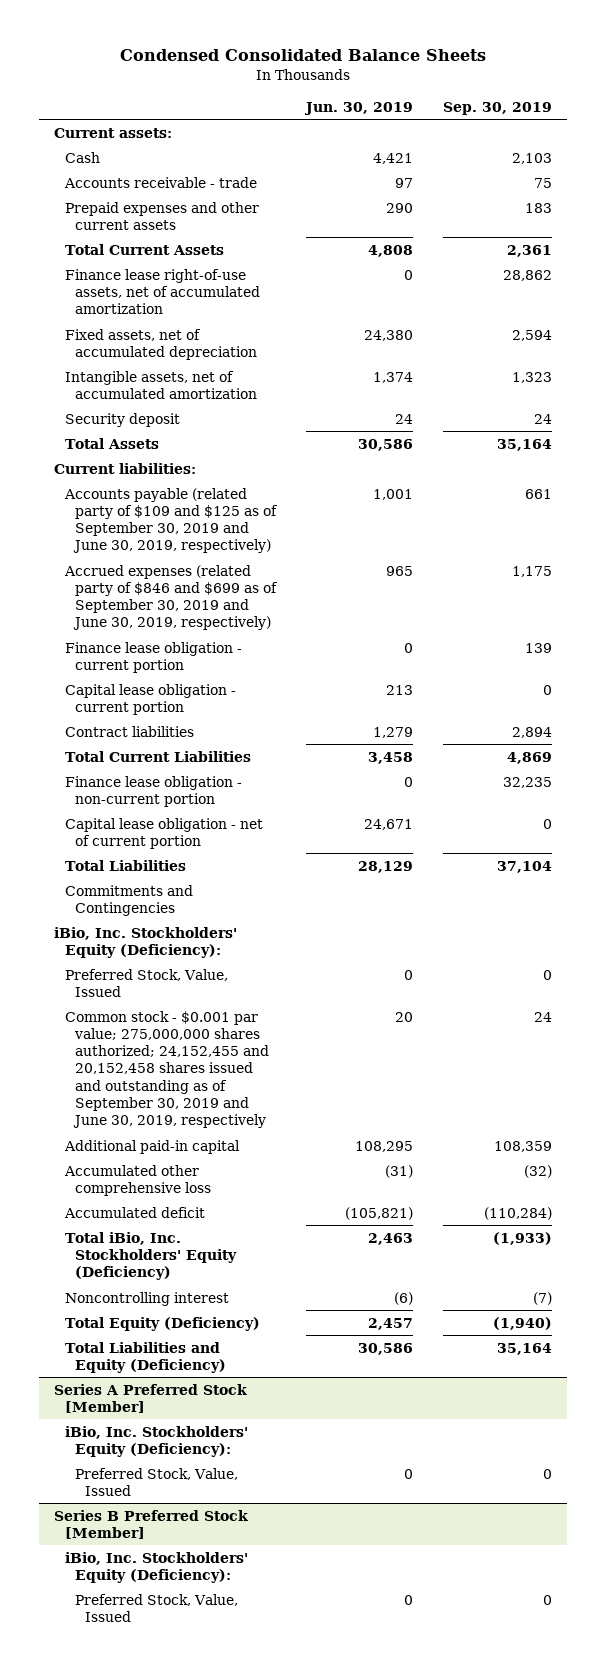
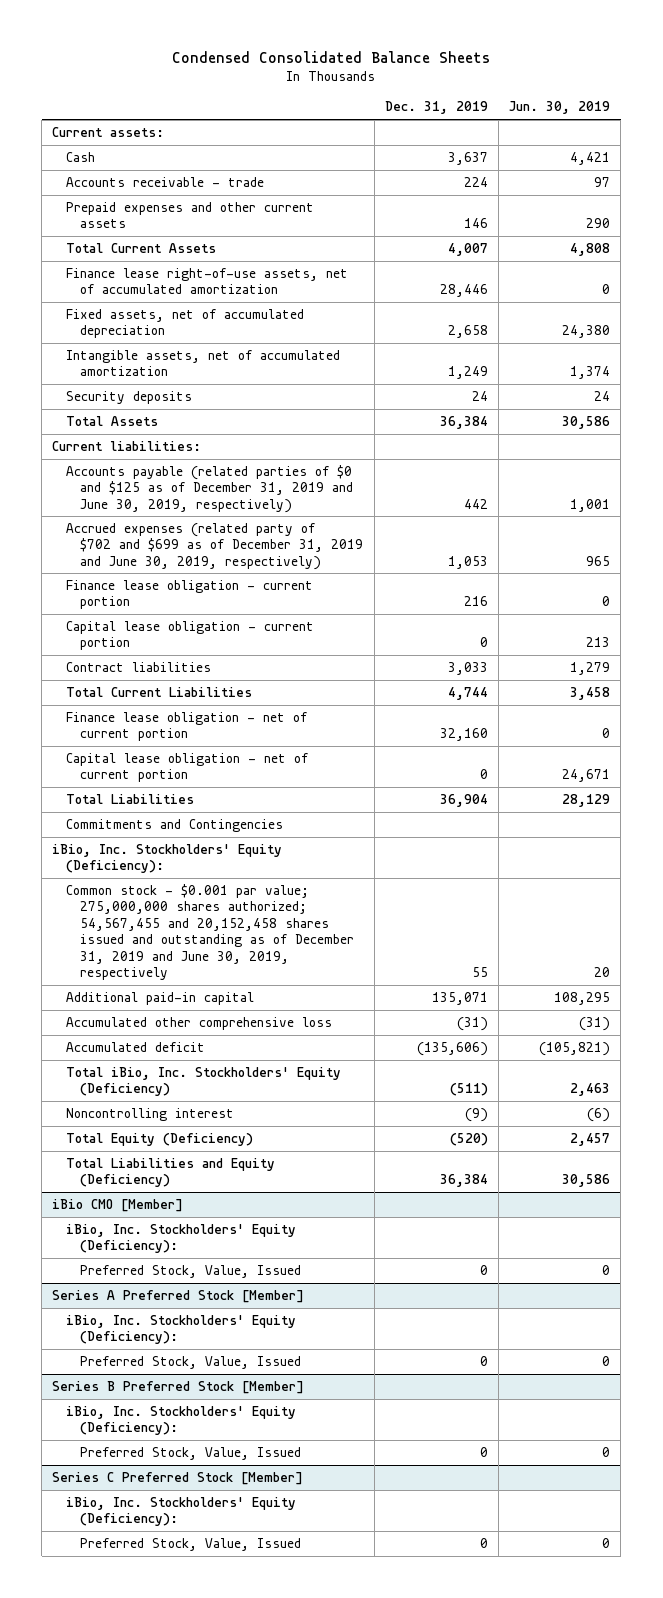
- | Jun. 30, 2019 | Sep. 30, 2019
+ | Dec. 31, 2019 | Jun. 30, 2019
- Security deposit | 24 | 24
+ Security deposits | 24 | 24
- Accounts payable (related party of $109 and $125 as of September 30, 2019 and June 30, 2019, respectively) | 1,001 | 661
- Accrued expenses (related party of $846 and $699 as of September 30, 2019 and June 30, 2019, respectively) | 965 | 1,175
+ Accounts payable (related parties of $0 and $125 as of December 31, 2019 and June 30, 2019, respectively) | 442 | 1,001
+ Accrued expenses (related party of $702 and $699 as of December 31, 2019 and June 30, 2019, respectively) | 1,053 | 965
- Finance lease obligation - non-current portion | 0 | 32,235
+ Finance lease obligation - net of current portion | 32,160 | 0
- Preferred Stock, Value, Issued | 0 | 0
- Common stock - $0.001 par value; 275,000,000 shares authorized; 24,152,455 and 20,152,458 shares issued and outstanding as of September 30, 2019 and June 30, 2019, respectively | 20 | 24
+ Common stock - $0.001 par value; 275,000,000 shares authorized; 54,567,455 and 20,152,458 shares issued and outstanding as of December 31, 2019 and June 30, 2019, respectively | 55 | 20
+ iBio CMO [Member]
+ iBio, Inc. Stockholders' Equity (Deficiency):
+ Preferred Stock, Value, Issued | 0 | 0
+ Series C Preferred Stock [Member]
+ iBio, Inc. Stockholders' Equity (Deficiency):
+ Preferred Stock, Value, Issued | 0 | 0

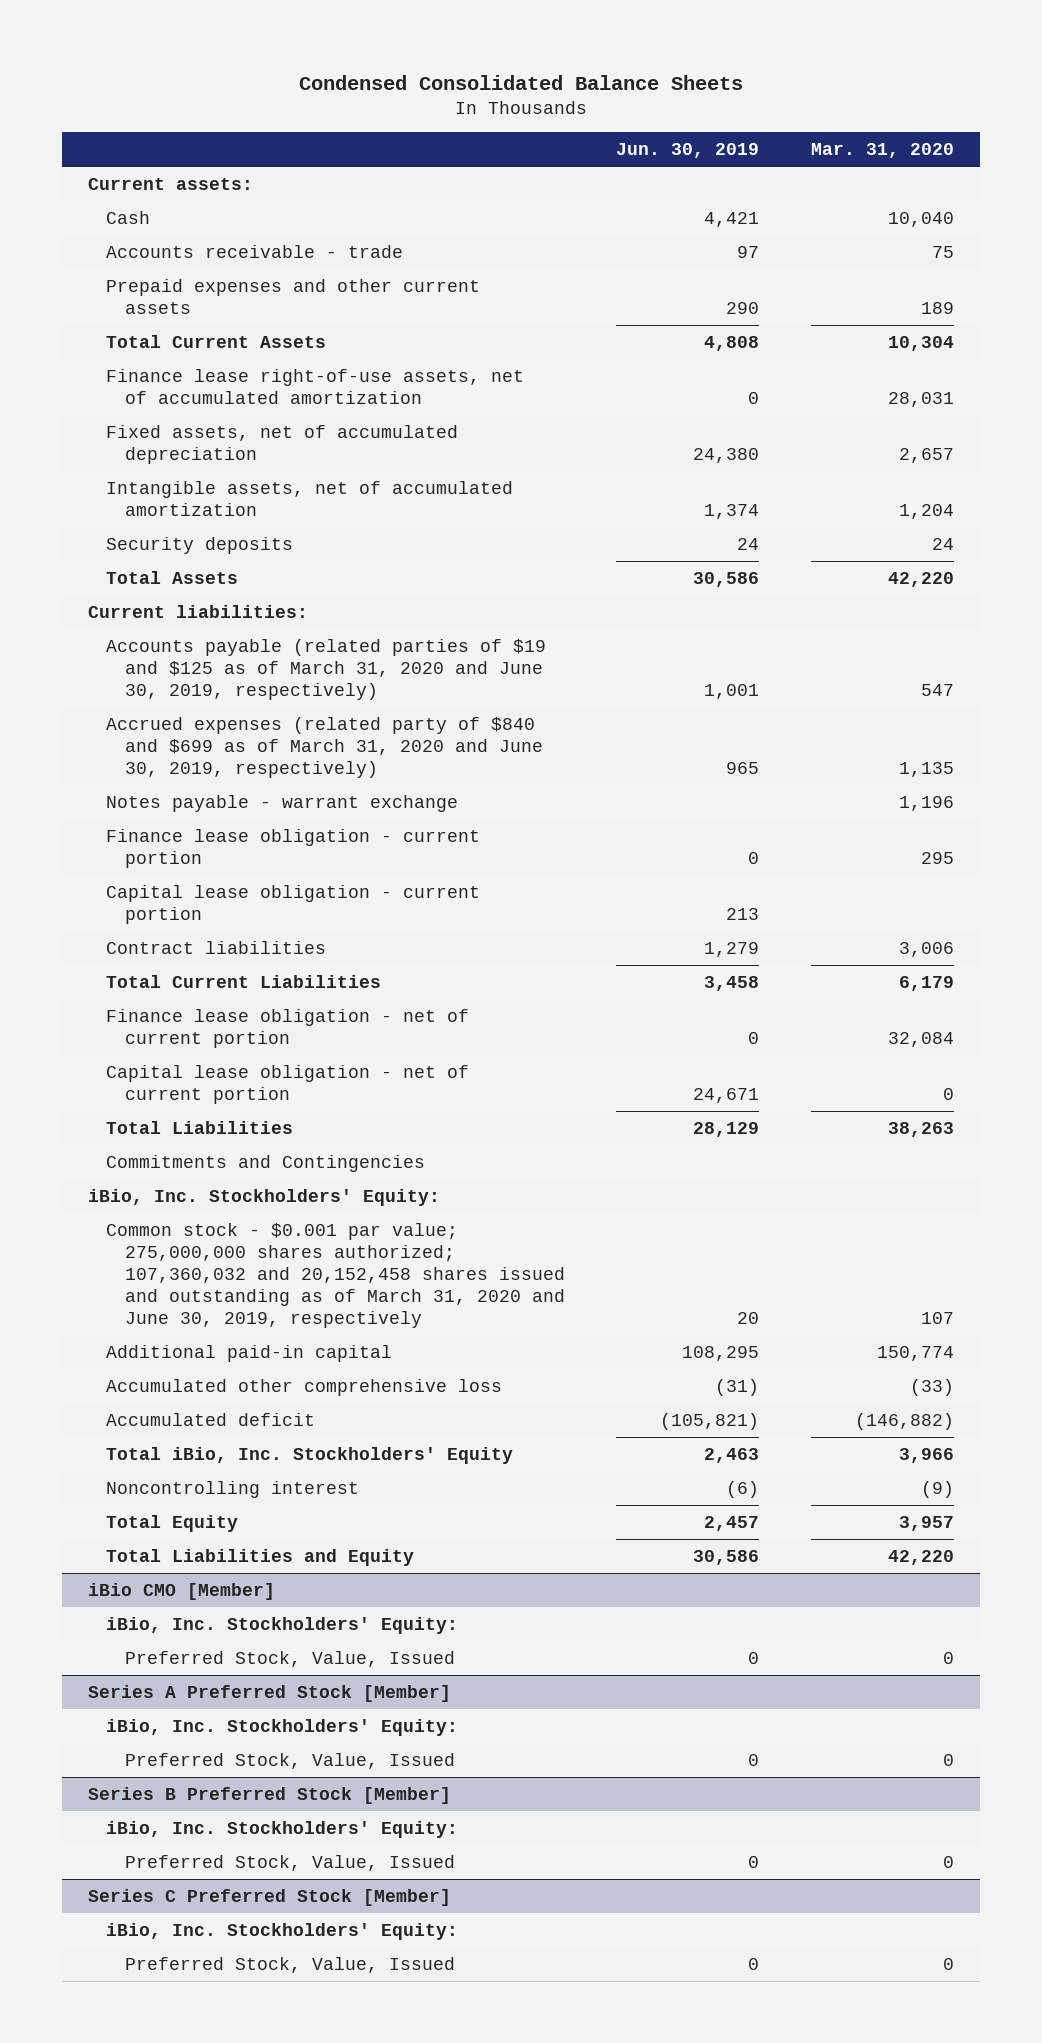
- | Dec. 31, 2019 | Jun. 30, 2019
+ | Jun. 30, 2019 | Mar. 31, 2020
- Accounts payable (related parties of $0 and $125 as of December 31, 2019 and June 30, 2019, respectively) | 442 | 1,001
- Accrued expenses (related party of $702 and $699 as of December 31, 2019 and June 30, 2019, respectively) | 1,053 | 965
+ Accounts payable (related parties of $19 and $125 as of March 31, 2020 and June 30, 2019, respectively) | 1,001 | 547
+ Accrued expenses (related party of $840 and $699 as of March 31, 2020 and June 30, 2019, respectively) | 965 | 1,135
+ Notes payable - warrant exchange | | 1,196
- iBio, Inc. Stockholders' Equity (Deficiency):
- Common stock - $0.001 par value; 275,000,000 shares authorized; 54,567,455 and 20,152,458 shares issued and outstanding as of December 31, 2019 and June 30, 2019, respectively | 55 | 20
+ iBio, Inc. Stockholders' Equity:
+ Common stock - $0.001 par value; 275,000,000 shares authorized; 107,360,032 and 20,152,458 shares issued and outstanding as of March 31, 2020 and June 30, 2019, respectively | 20 | 107
- Total iBio, Inc. Stockholders' Equity (Deficiency) | (511) | 2,463
+ Total iBio, Inc. Stockholders' Equity | 2,463 | 3,966
- Total Equity (Deficiency) | (520) | 2,457
- Total Liabilities and Equity (Deficiency) | 36,384 | 30,586
+ Total Equity | 2,457 | 3,957
+ Total Liabilities and Equity | 30,586 | 42,220
@ iBio CMO [Member]
- iBio, Inc. Stockholders' Equity (Deficiency):
+ iBio, Inc. Stockholders' Equity:
@ Series A Preferred Stock [Member]
- iBio, Inc. Stockholders' Equity (Deficiency):
+ iBio, Inc. Stockholders' Equity:
@ Series B Preferred Stock [Member]
- iBio, Inc. Stockholders' Equity (Deficiency):
+ iBio, Inc. Stockholders' Equity:
@ Series C Preferred Stock [Member]
- iBio, Inc. Stockholders' Equity (Deficiency):
+ iBio, Inc. Stockholders' Equity:

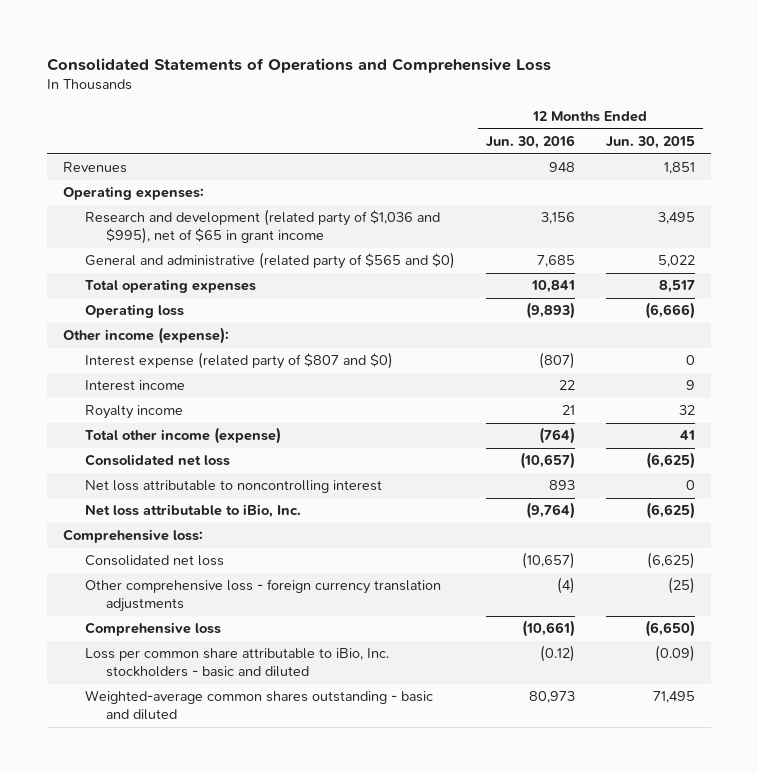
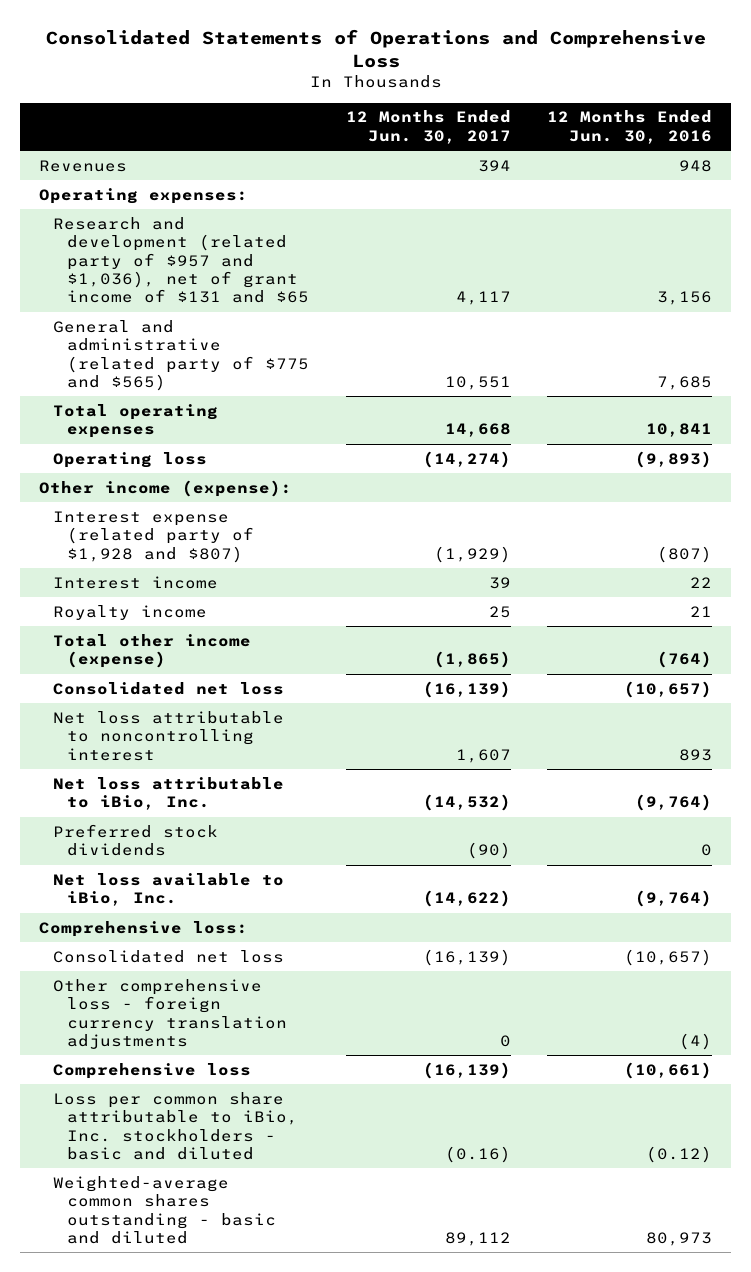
- | 12 Months Ended Jun. 30, 2016 | 12 Months Ended Jun. 30, 2015
+ | 12 Months Ended Jun. 30, 2017 | 12 Months Ended Jun. 30, 2016
- Research and development (related party of $1,036 and $995), net of $65 in grant income | 3,156 | 3,495
- General and administrative (related party of $565 and $0) | 7,685 | 5,022
+ Research and development (related party of $957 and $1,036), net of grant income of $131 and $65 | 4,117 | 3,156
+ General and administrative (related party of $775 and $565) | 10,551 | 7,685
- Interest expense (related party of $807 and $0) | (807) | 0
+ Interest expense (related party of $1,928 and $807) | (1,929) | (807)
+ Preferred stock dividends | (90) | 0
+ Net loss available to iBio, Inc. | (14,622) | (9,764)

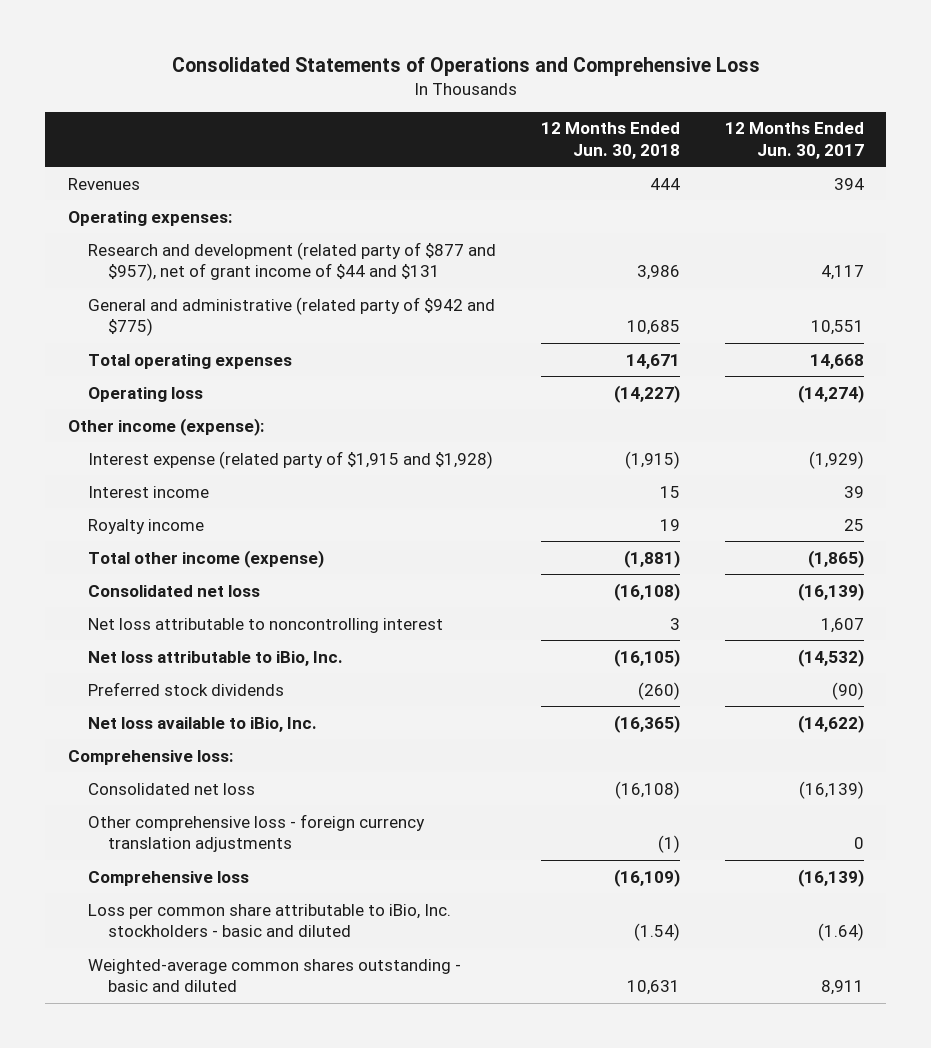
- | 12 Months Ended Jun. 30, 2017 | 12 Months Ended Jun. 30, 2016
+ | 12 Months Ended Jun. 30, 2018 | 12 Months Ended Jun. 30, 2017
- Research and development (related party of $957 and $1,036), net of grant income of $131 and $65 | 4,117 | 3,156
- General and administrative (related party of $775 and $565) | 10,551 | 7,685
+ Research and development (related party of $877 and $957), net of grant income of $44 and $131 | 3,986 | 4,117
+ General and administrative (related party of $942 and $775) | 10,685 | 10,551
- Interest expense (related party of $1,928 and $807) | (1,929) | (807)
+ Interest expense (related party of $1,915 and $1,928) | (1,915) | (1,929)
- Loss per common share attributable to iBio, Inc. stockholders - basic and diluted | (0.16) | (0.12)
- Weighted-average common shares outstanding - basic and diluted | 89,112 | 80,973
+ Loss per common share attributable to iBio, Inc. stockholders - basic and diluted | (1.54) | (1.64)
+ Weighted-average common shares outstanding - basic and diluted | 10,631 | 8,911

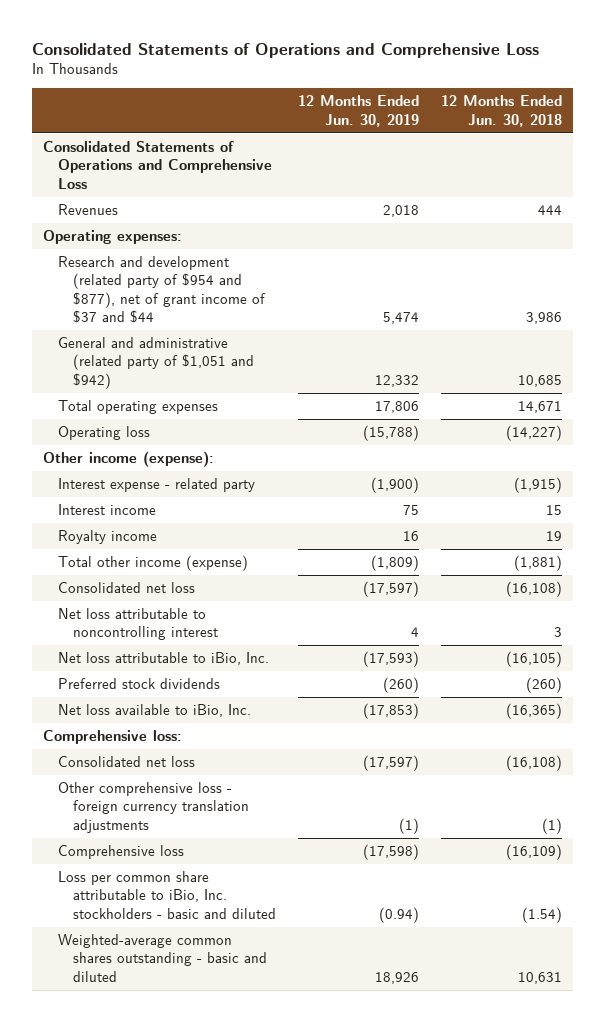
- | 12 Months Ended Jun. 30, 2018 | 12 Months Ended Jun. 30, 2017
+ | 12 Months Ended Jun. 30, 2019 | 12 Months Ended Jun. 30, 2018
+ Consolidated Statements of Operations and Comprehensive Loss
- Research and development (related party of $877 and $957), net of grant income of $44 and $131 | 3,986 | 4,117
- General and administrative (related party of $942 and $775) | 10,685 | 10,551
+ Research and development (related party of $954 and $877), net of grant income of $37 and $44 | 5,474 | 3,986
+ General and administrative (related party of $1,051 and $942) | 12,332 | 10,685
- Interest expense (related party of $1,915 and $1,928) | (1,915) | (1,929)
+ Interest expense - related party | (1,900) | (1,915)

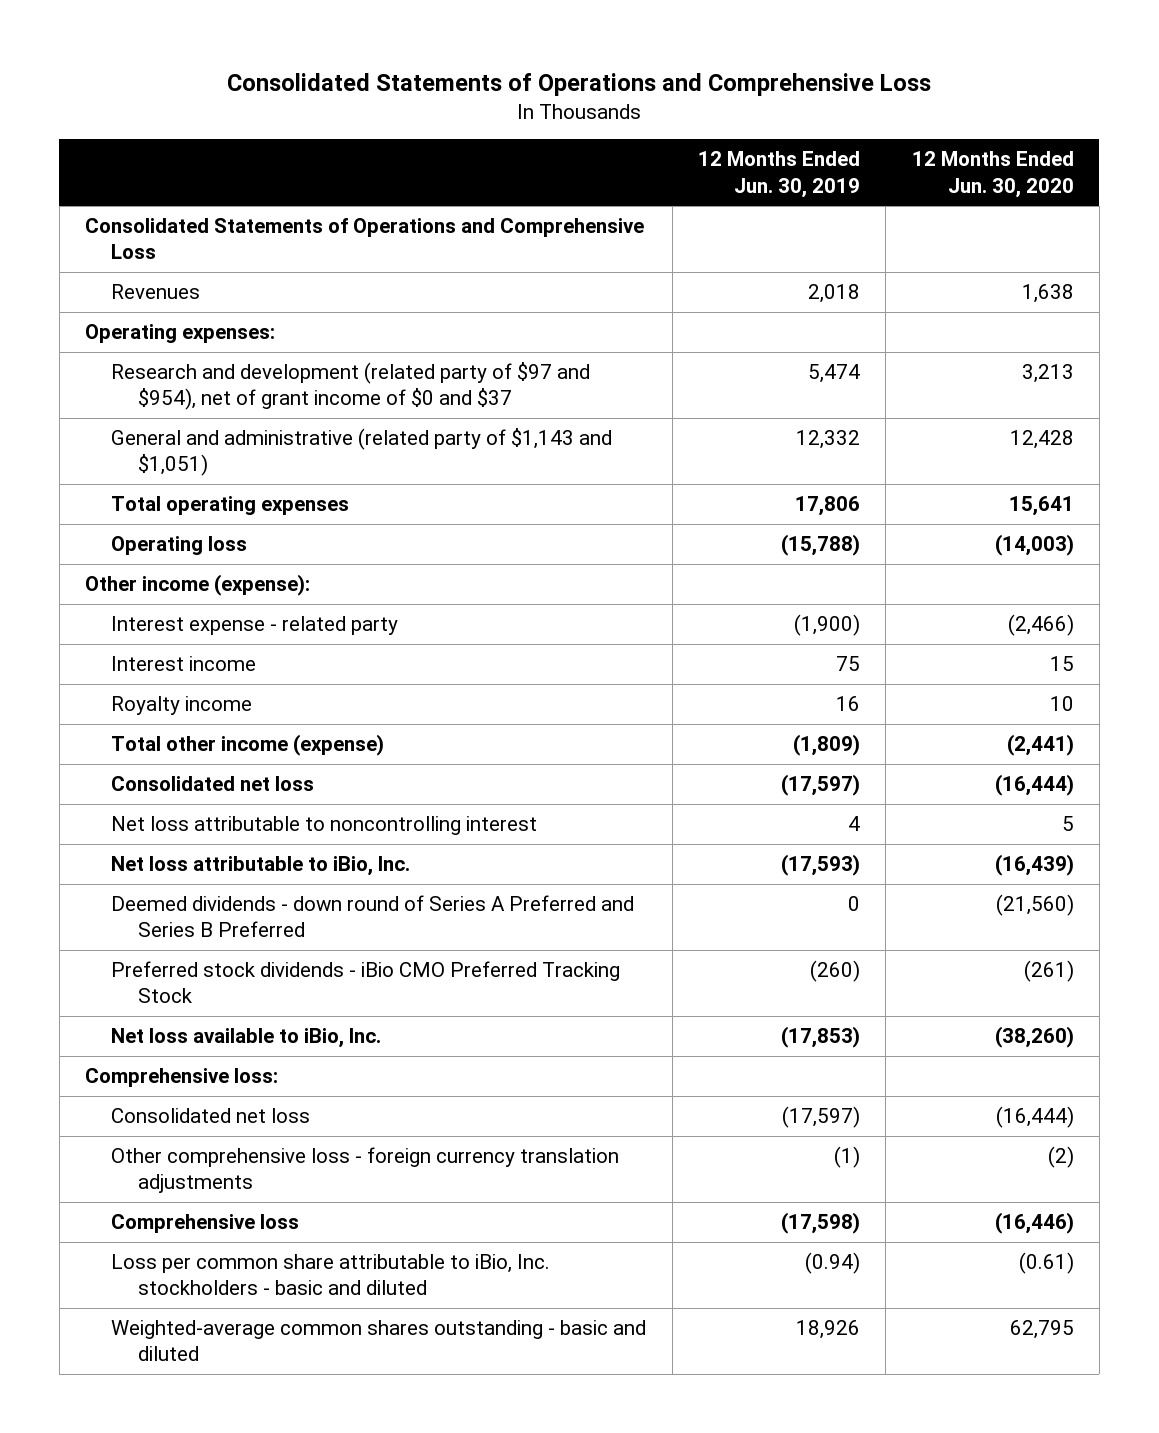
- | 12 Months Ended Jun. 30, 2019 | 12 Months Ended Jun. 30, 2018
+ | 12 Months Ended Jun. 30, 2019 | 12 Months Ended Jun. 30, 2020
- Research and development (related party of $954 and $877), net of grant income of $37 and $44 | 5,474 | 3,986
- General and administrative (related party of $1,051 and $942) | 12,332 | 10,685
+ Research and development (related party of $97 and $954), net of grant income of $0 and $37 | 5,474 | 3,213
+ General and administrative (related party of $1,143 and $1,051) | 12,332 | 12,428
- Preferred stock dividends | (260) | (260)
+ Deemed dividends - down round of Series A Preferred and Series B Preferred | 0 | (21,560)
+ Preferred stock dividends - iBio CMO Preferred Tracking Stock | (260) | (261)

